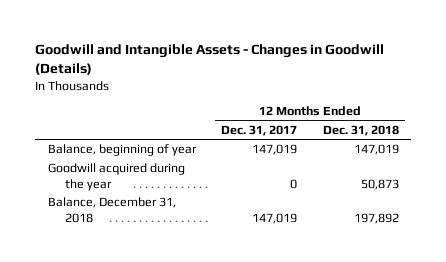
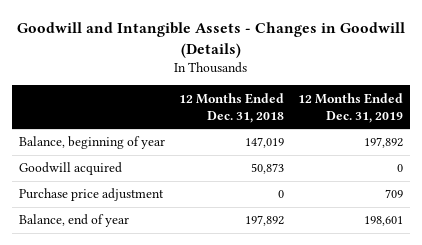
- | 12 Months Ended Dec. 31, 2017 | 12 Months Ended Dec. 31, 2018
+ | 12 Months Ended Dec. 31, 2018 | 12 Months Ended Dec. 31, 2019
- Goodwill acquired during the year | 0 | 50,873
- Balance, December 31, 2018 | 147,019 | 197,892
+ Goodwill acquired | 50,873 | 0
+ Purchase price adjustment | 0 | 709
+ Balance, end of year | 197,892 | 198,601

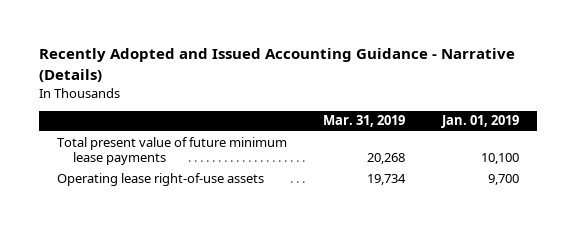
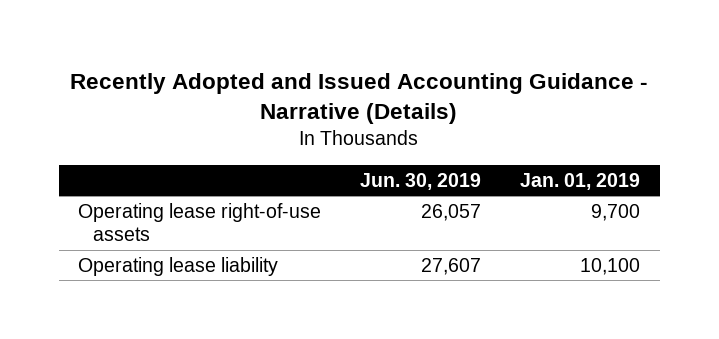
- | Mar. 31, 2019 | Jan. 01, 2019
+ | Jun. 30, 2019 | Jan. 01, 2019
- Total present value of future minimum lease payments | 20,268 | 10,100
+ Operating lease liability | 27,607 | 10,100

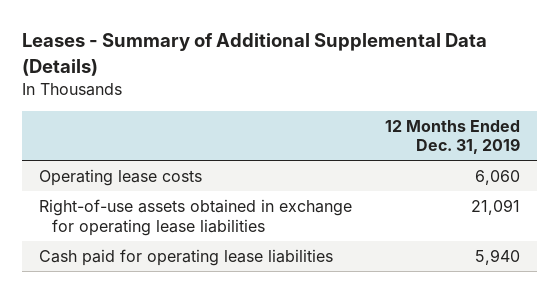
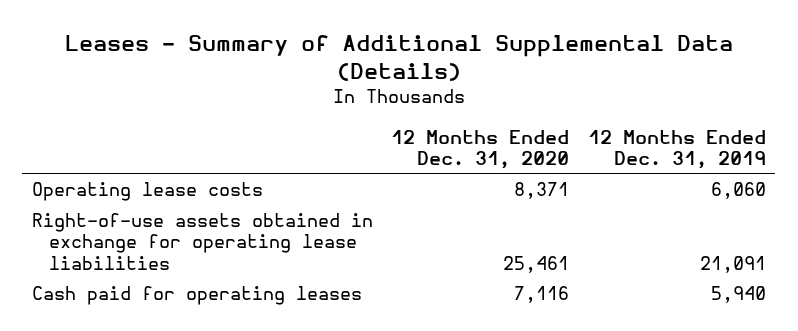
- | 12 Months Ended Dec. 31, 2019
+ | 12 Months Ended Dec. 31, 2020 | 12 Months Ended Dec. 31, 2019
- Cash paid for operating lease liabilities | 5,940
+ Cash paid for operating leases | 7,116 | 5,940

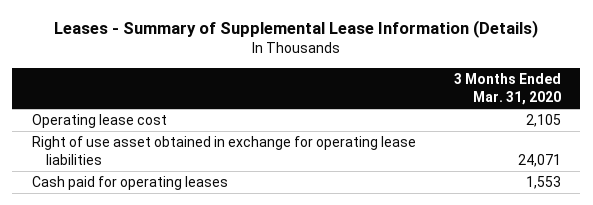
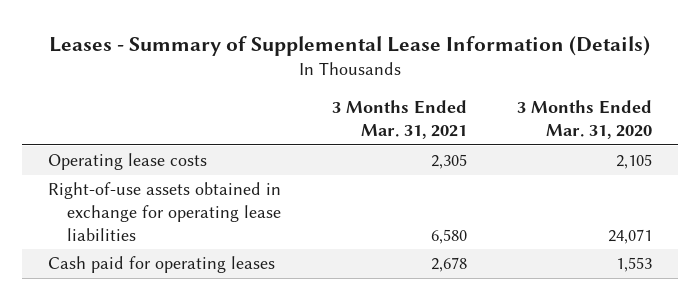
- | 3 Months Ended Mar. 31, 2020
+ | 3 Months Ended Mar. 31, 2021 | 3 Months Ended Mar. 31, 2020
- Operating lease cost | 2,105
- Right of use asset obtained in exchange for operating lease liabilities | 24,071
+ Operating lease costs | 2,305 | 2,105
+ Right-of-use assets obtained in exchange for operating lease liabilities | 6,580 | 24,071

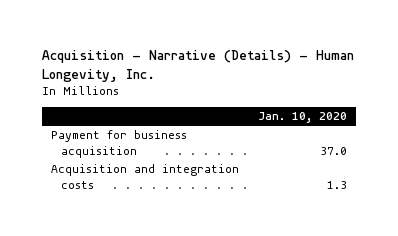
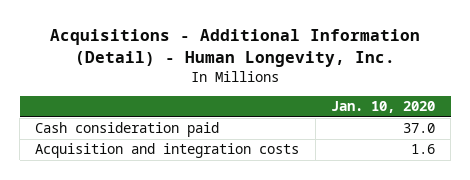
- Acquisition - Narrative (Details) - Human Longevity, Inc.
+ Acquisitions - Additional Information (Detail) - Human Longevity, Inc.
- Payment for business acquisition | 37.0
- Acquisition and integration costs | 1.3
+ Cash consideration paid | 37.0
+ Acquisition and integration costs | 1.6

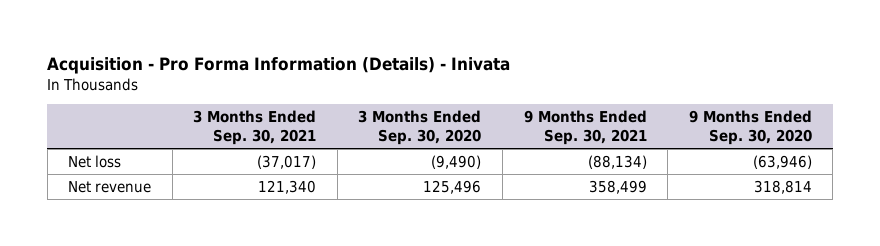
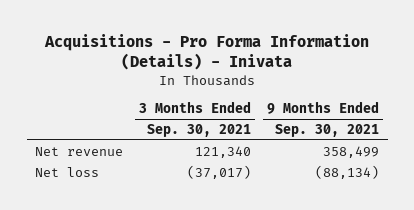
- Acquisition - Pro Forma Information (Details) - Inivata
+ Acquisitions - Pro Forma Information (Details) - Inivata
- | 3 Months Ended Sep. 30, 2021 | 3 Months Ended Sep. 30, 2020 | 9 Months Ended Sep. 30, 2021 | 9 Months Ended Sep. 30, 2020
+ | 3 Months Ended Sep. 30, 2021 | 9 Months Ended Sep. 30, 2021
moved down: Net loss | (37,017) | (88,134)

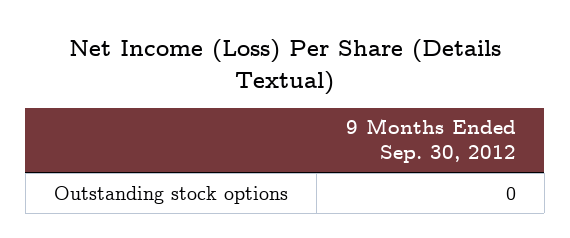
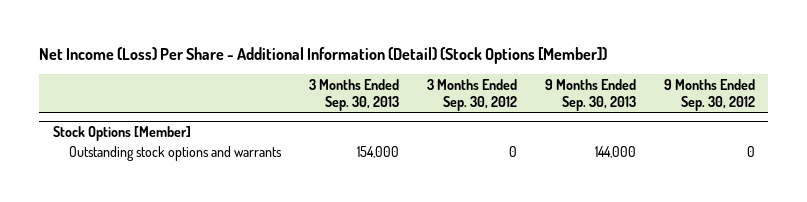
- Net Income (Loss) Per Share (Details Textual)
+ Net Income (Loss) Per Share - Additional Information (Detail) (Stock Options [Member])
- | 9 Months Ended Sep. 30, 2012
+ | 3 Months Ended Sep. 30, 2013 | 3 Months Ended Sep. 30, 2012 | 9 Months Ended Sep. 30, 2013 | 9 Months Ended Sep. 30, 2012
- Outstanding stock options | 0
+ Stock Options [Member]
+ Outstanding stock options and warrants | 154,000 | 0 | 144,000 | 0

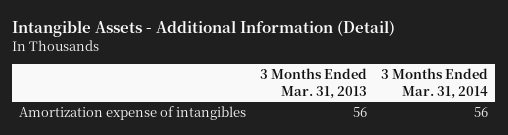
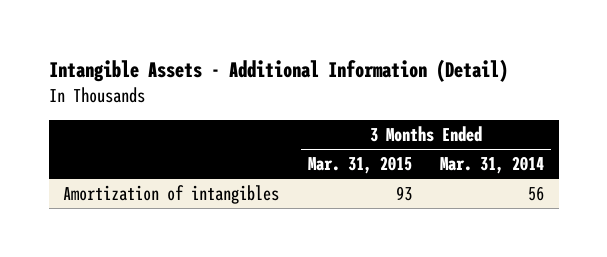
- | 3 Months Ended Mar. 31, 2013 | 3 Months Ended Mar. 31, 2014
+ | 3 Months Ended Mar. 31, 2015 | 3 Months Ended Mar. 31, 2014
- Amortization expense of intangibles | 56 | 56
+ Amortization of intangibles | 93 | 56

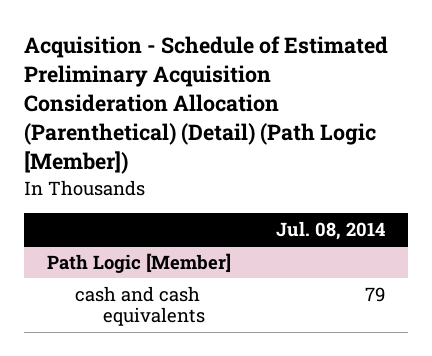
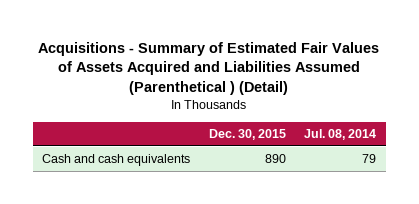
- Acquisition - Schedule of Estimated Preliminary Acquisition Consideration Allocation (Parenthetical) (Detail) (Path Logic [Member])
+ Acquisitions - Summary of Estimated Fair Values of Assets Acquired and Liabilities Assumed (Parenthetical ) (Detail)
- | Jul. 08, 2014
+ | Dec. 30, 2015 | Jul. 08, 2014
- Path Logic [Member]
- cash and cash equivalents | 79
+ Cash and cash equivalents | 890 | 79

